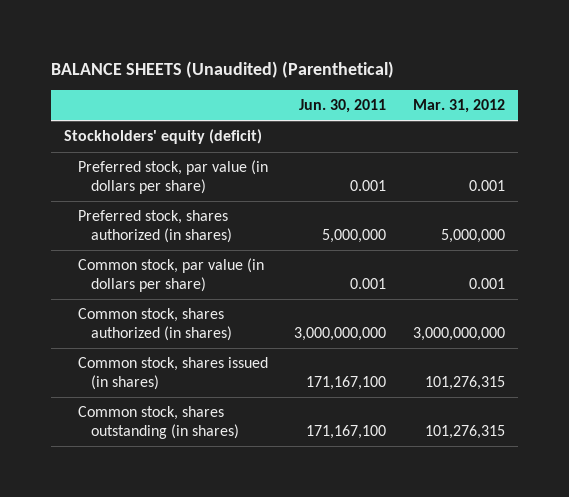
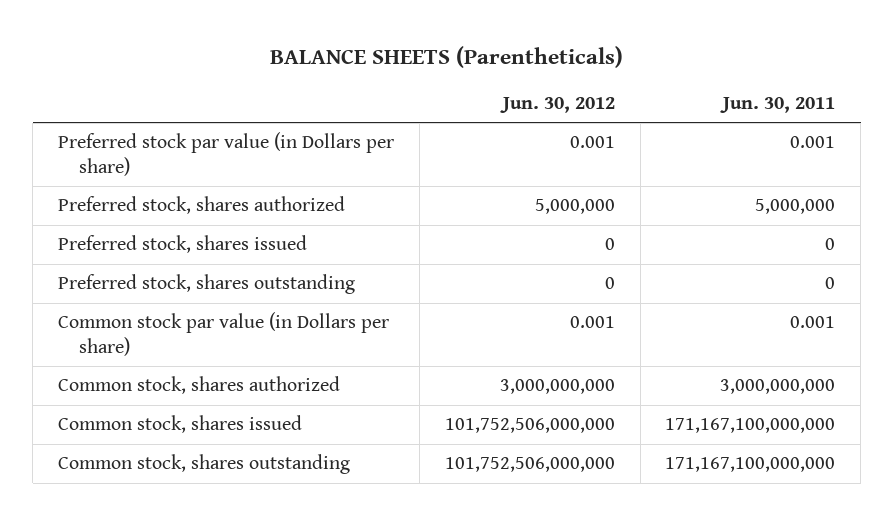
- BALANCE SHEETS (Unaudited) (Parenthetical)
+ BALANCE SHEETS (Parentheticals)
- | Jun. 30, 2011 | Mar. 31, 2012
+ | Jun. 30, 2012 | Jun. 30, 2011
- Stockholders' equity (deficit)
- Preferred stock, par value (in dollars per share) | 0.001 | 0.001
- Preferred stock, shares authorized (in shares) | 5,000,000 | 5,000,000
- Common stock, par value (in dollars per share) | 0.001 | 0.001
- Common stock, shares authorized (in shares) | 3,000,000,000 | 3,000,000,000
- Common stock, shares issued (in shares) | 171,167,100 | 101,276,315
- Common stock, shares outstanding (in shares) | 171,167,100 | 101,276,315
+ Preferred stock par value (in Dollars per share) | 0.001 | 0.001
+ Preferred stock, shares authorized | 5,000,000 | 5,000,000
+ Preferred stock, shares issued | 0 | 0
+ Preferred stock, shares outstanding | 0 | 0
+ Common stock par value (in Dollars per share) | 0.001 | 0.001
+ Common stock, shares authorized | 3,000,000,000 | 3,000,000,000
+ Common stock, shares issued | 101,752,506,000,000 | 171,167,100,000,000
+ Common stock, shares outstanding | 101,752,506,000,000 | 171,167,100,000,000

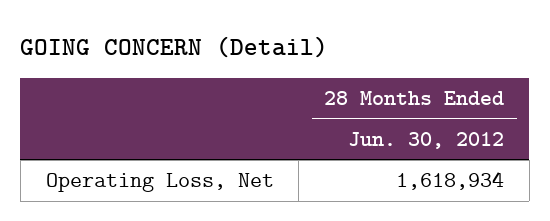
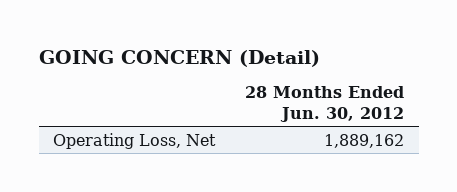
- Operating Loss, Net | 1,618,934
+ Operating Loss, Net | 1,889,162

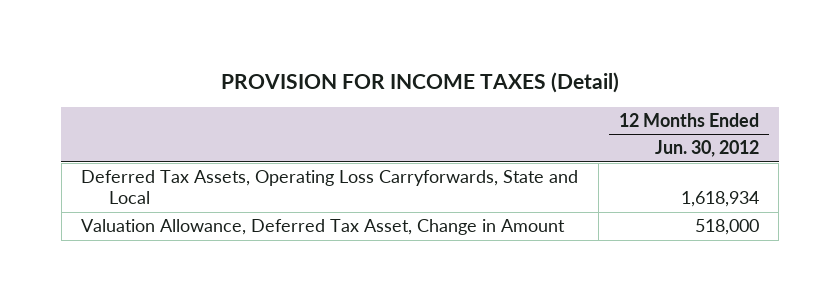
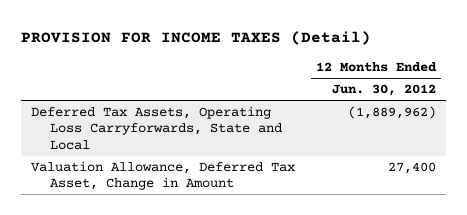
- Deferred Tax Assets, Operating Loss Carryforwards, State and Local | 1,618,934
- Valuation Allowance, Deferred Tax Asset, Change in Amount | 518,000
+ Deferred Tax Assets, Operating Loss Carryforwards, State and Local | (1,889,962)
+ Valuation Allowance, Deferred Tax Asset, Change in Amount | 27,400

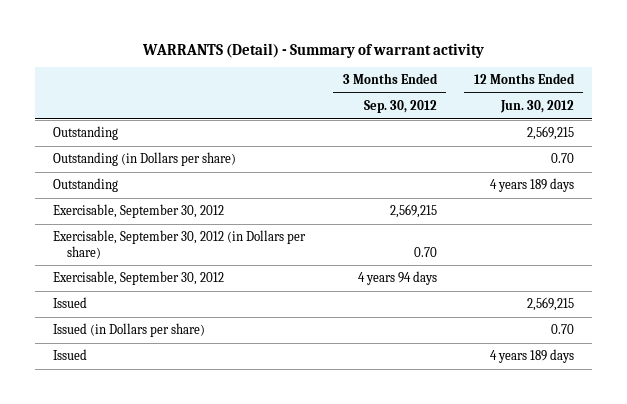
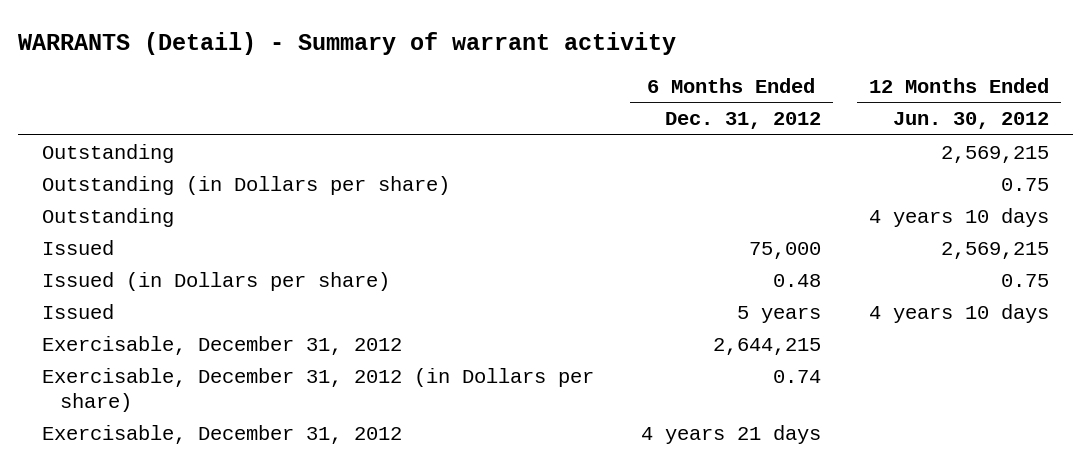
- | 3 Months Ended Sep. 30, 2012 | 12 Months Ended Jun. 30, 2012
+ | 6 Months Ended Dec. 31, 2012 | 12 Months Ended Jun. 30, 2012
- Outstanding (in Dollars per share) | | 0.70
- Outstanding | | 4 years 189 days
- Exercisable, September 30, 2012 | 2,569,215 |
- Exercisable, September 30, 2012 (in Dollars per share) | 0.70 |
- Exercisable, September 30, 2012 | 4 years 94 days |
+ Outstanding (in Dollars per share) | | 0.75
+ Outstanding | | 4 years 10 days
- Issued (in Dollars per share) | | 0.70
- Issued | | 4 years 189 days
+ Issued (in Dollars per share) | 0.48 | 0.75
+ Issued | 5 years | 4 years 10 days
+ Exercisable, December 31, 2012 | 2,644,215 |
+ Exercisable, December 31, 2012 (in Dollars per share) | 0.74 |
+ Exercisable, December 31, 2012 | 4 years 21 days |

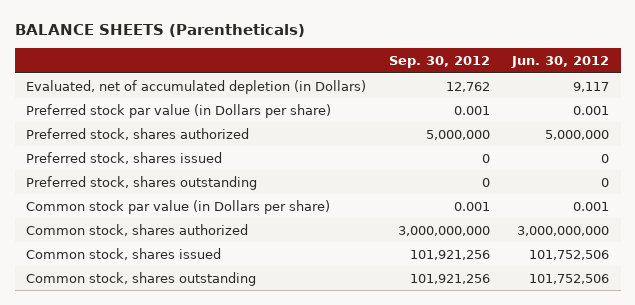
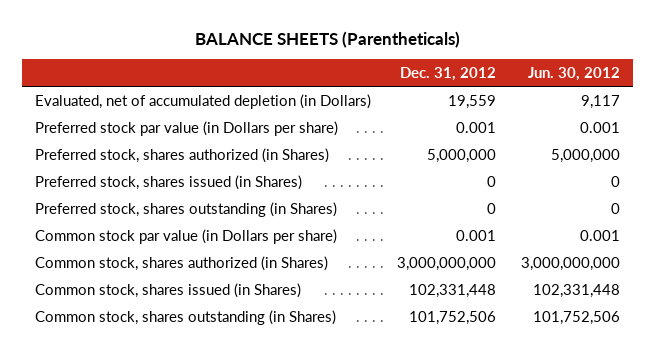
- | Sep. 30, 2012 | Jun. 30, 2012
+ | Dec. 31, 2012 | Jun. 30, 2012
- Preferred stock, shares authorized | 5,000,000 | 5,000,000
- Preferred stock, shares issued | 0 | 0
- Preferred stock, shares outstanding | 0 | 0
+ Preferred stock, shares authorized (in Shares) | 5,000,000 | 5,000,000
+ Preferred stock, shares issued (in Shares) | 0 | 0
+ Preferred stock, shares outstanding (in Shares) | 0 | 0
- Common stock, shares authorized | 3,000,000,000 | 3,000,000,000
- Common stock, shares issued | 101,921,256 | 101,752,506
- Common stock, shares outstanding | 101,921,256 | 101,752,506
+ Common stock, shares authorized (in Shares) | 3,000,000,000 | 3,000,000,000
+ Common stock, shares issued (in Shares) | 102,331,448 | 102,331,448
+ Common stock, shares outstanding (in Shares) | 101,752,506 | 101,752,506

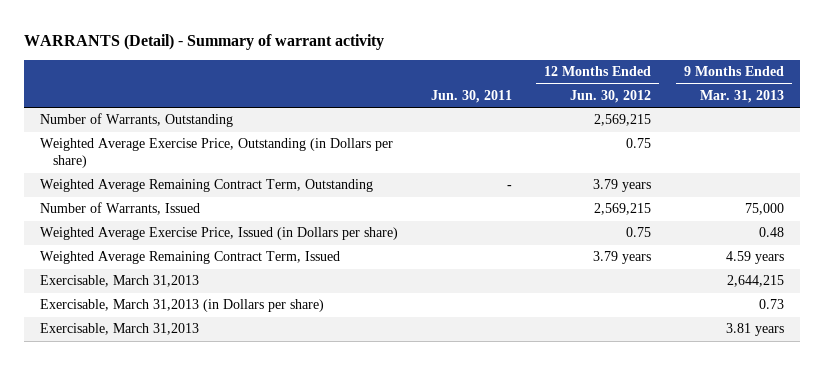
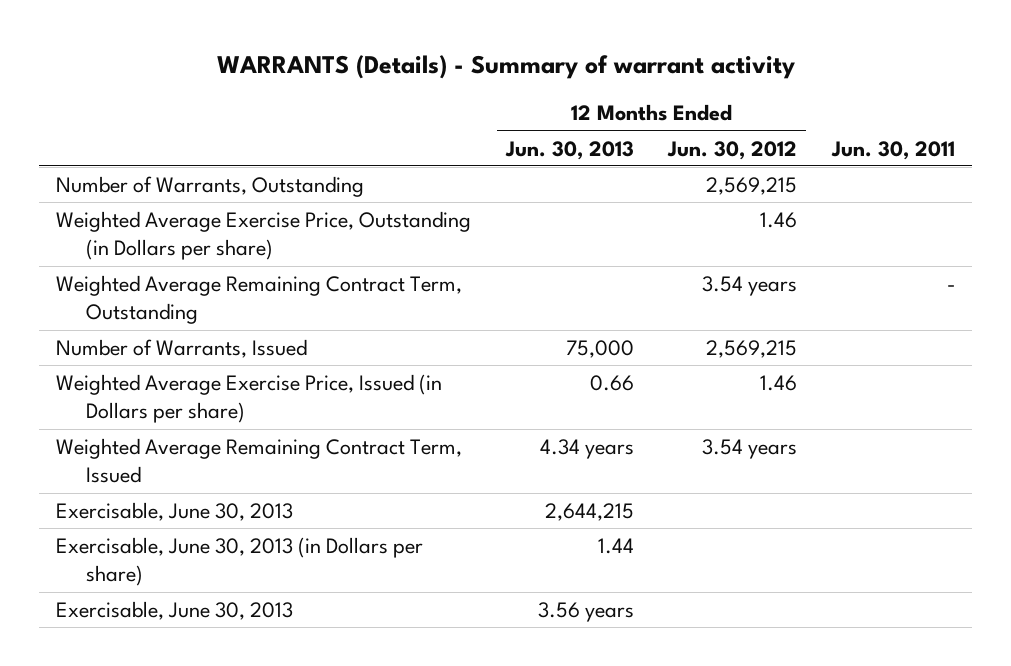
- WARRANTS (Detail) - Summary of warrant activity
+ WARRANTS (Details) - Summary of warrant activity
- | Jun. 30, 2011 | 12 Months Ended Jun. 30, 2012 | 9 Months Ended Mar. 31, 2013
+ | 12 Months Ended Jun. 30, 2013 | 12 Months Ended Jun. 30, 2012 | Jun. 30, 2011
- Weighted Average Exercise Price, Outstanding (in Dollars per share) | | 0.75 |
- Weighted Average Remaining Contract Term, Outstanding | - | 3.79 years |
+ Weighted Average Exercise Price, Outstanding (in Dollars per share) | | 1.46 |
+ Weighted Average Remaining Contract Term, Outstanding | | 3.54 years | -
- Weighted Average Exercise Price, Issued (in Dollars per share) | | 0.75 | 0.48
- Weighted Average Remaining Contract Term, Issued | | 3.79 years | 4.59 years
- Exercisable, March 31,2013 | | | 2,644,215
- Exercisable, March 31,2013 (in Dollars per share) | | | 0.73
- Exercisable, March 31,2013 | | | 3.81 years
+ Weighted Average Exercise Price, Issued (in Dollars per share) | 0.66 | 1.46 |
+ Weighted Average Remaining Contract Term, Issued | 4.34 years | 3.54 years |
+ Exercisable, June 30, 2013 | 2,644,215 | |
+ Exercisable, June 30, 2013 (in Dollars per share) | 1.44 | |
+ Exercisable, June 30, 2013 | 3.56 years | |

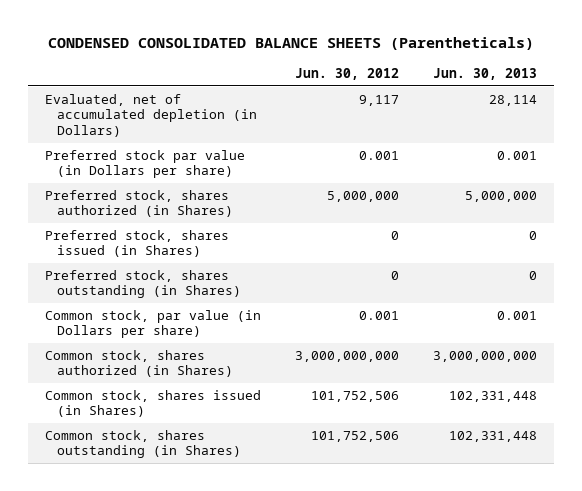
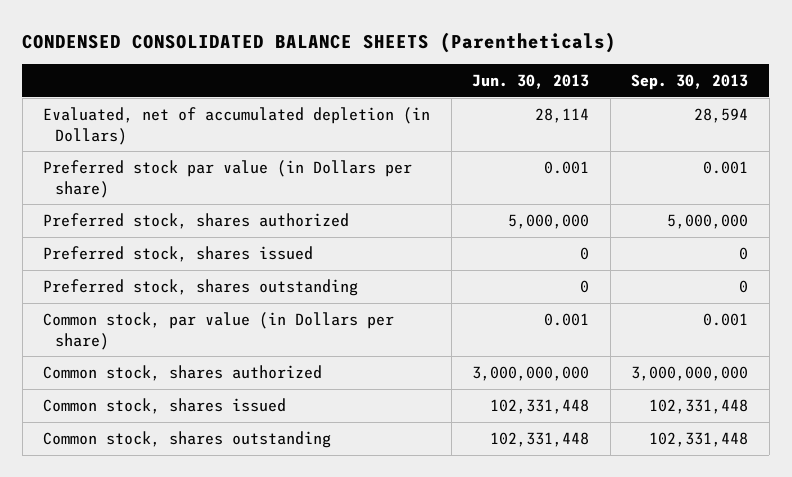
- | Jun. 30, 2012 | Jun. 30, 2013
+ | Jun. 30, 2013 | Sep. 30, 2013
- Preferred stock, shares authorized (in Shares) | 5,000,000 | 5,000,000
- Preferred stock, shares issued (in Shares) | 0 | 0
- Preferred stock, shares outstanding (in Shares) | 0 | 0
+ Preferred stock, shares authorized | 5,000,000 | 5,000,000
+ Preferred stock, shares issued | 0 | 0
+ Preferred stock, shares outstanding | 0 | 0
- Common stock, shares authorized (in Shares) | 3,000,000,000 | 3,000,000,000
- Common stock, shares issued (in Shares) | 101,752,506 | 102,331,448
- Common stock, shares outstanding (in Shares) | 101,752,506 | 102,331,448
+ Common stock, shares authorized | 3,000,000,000 | 3,000,000,000
+ Common stock, shares issued | 102,331,448 | 102,331,448
+ Common stock, shares outstanding | 102,331,448 | 102,331,448

